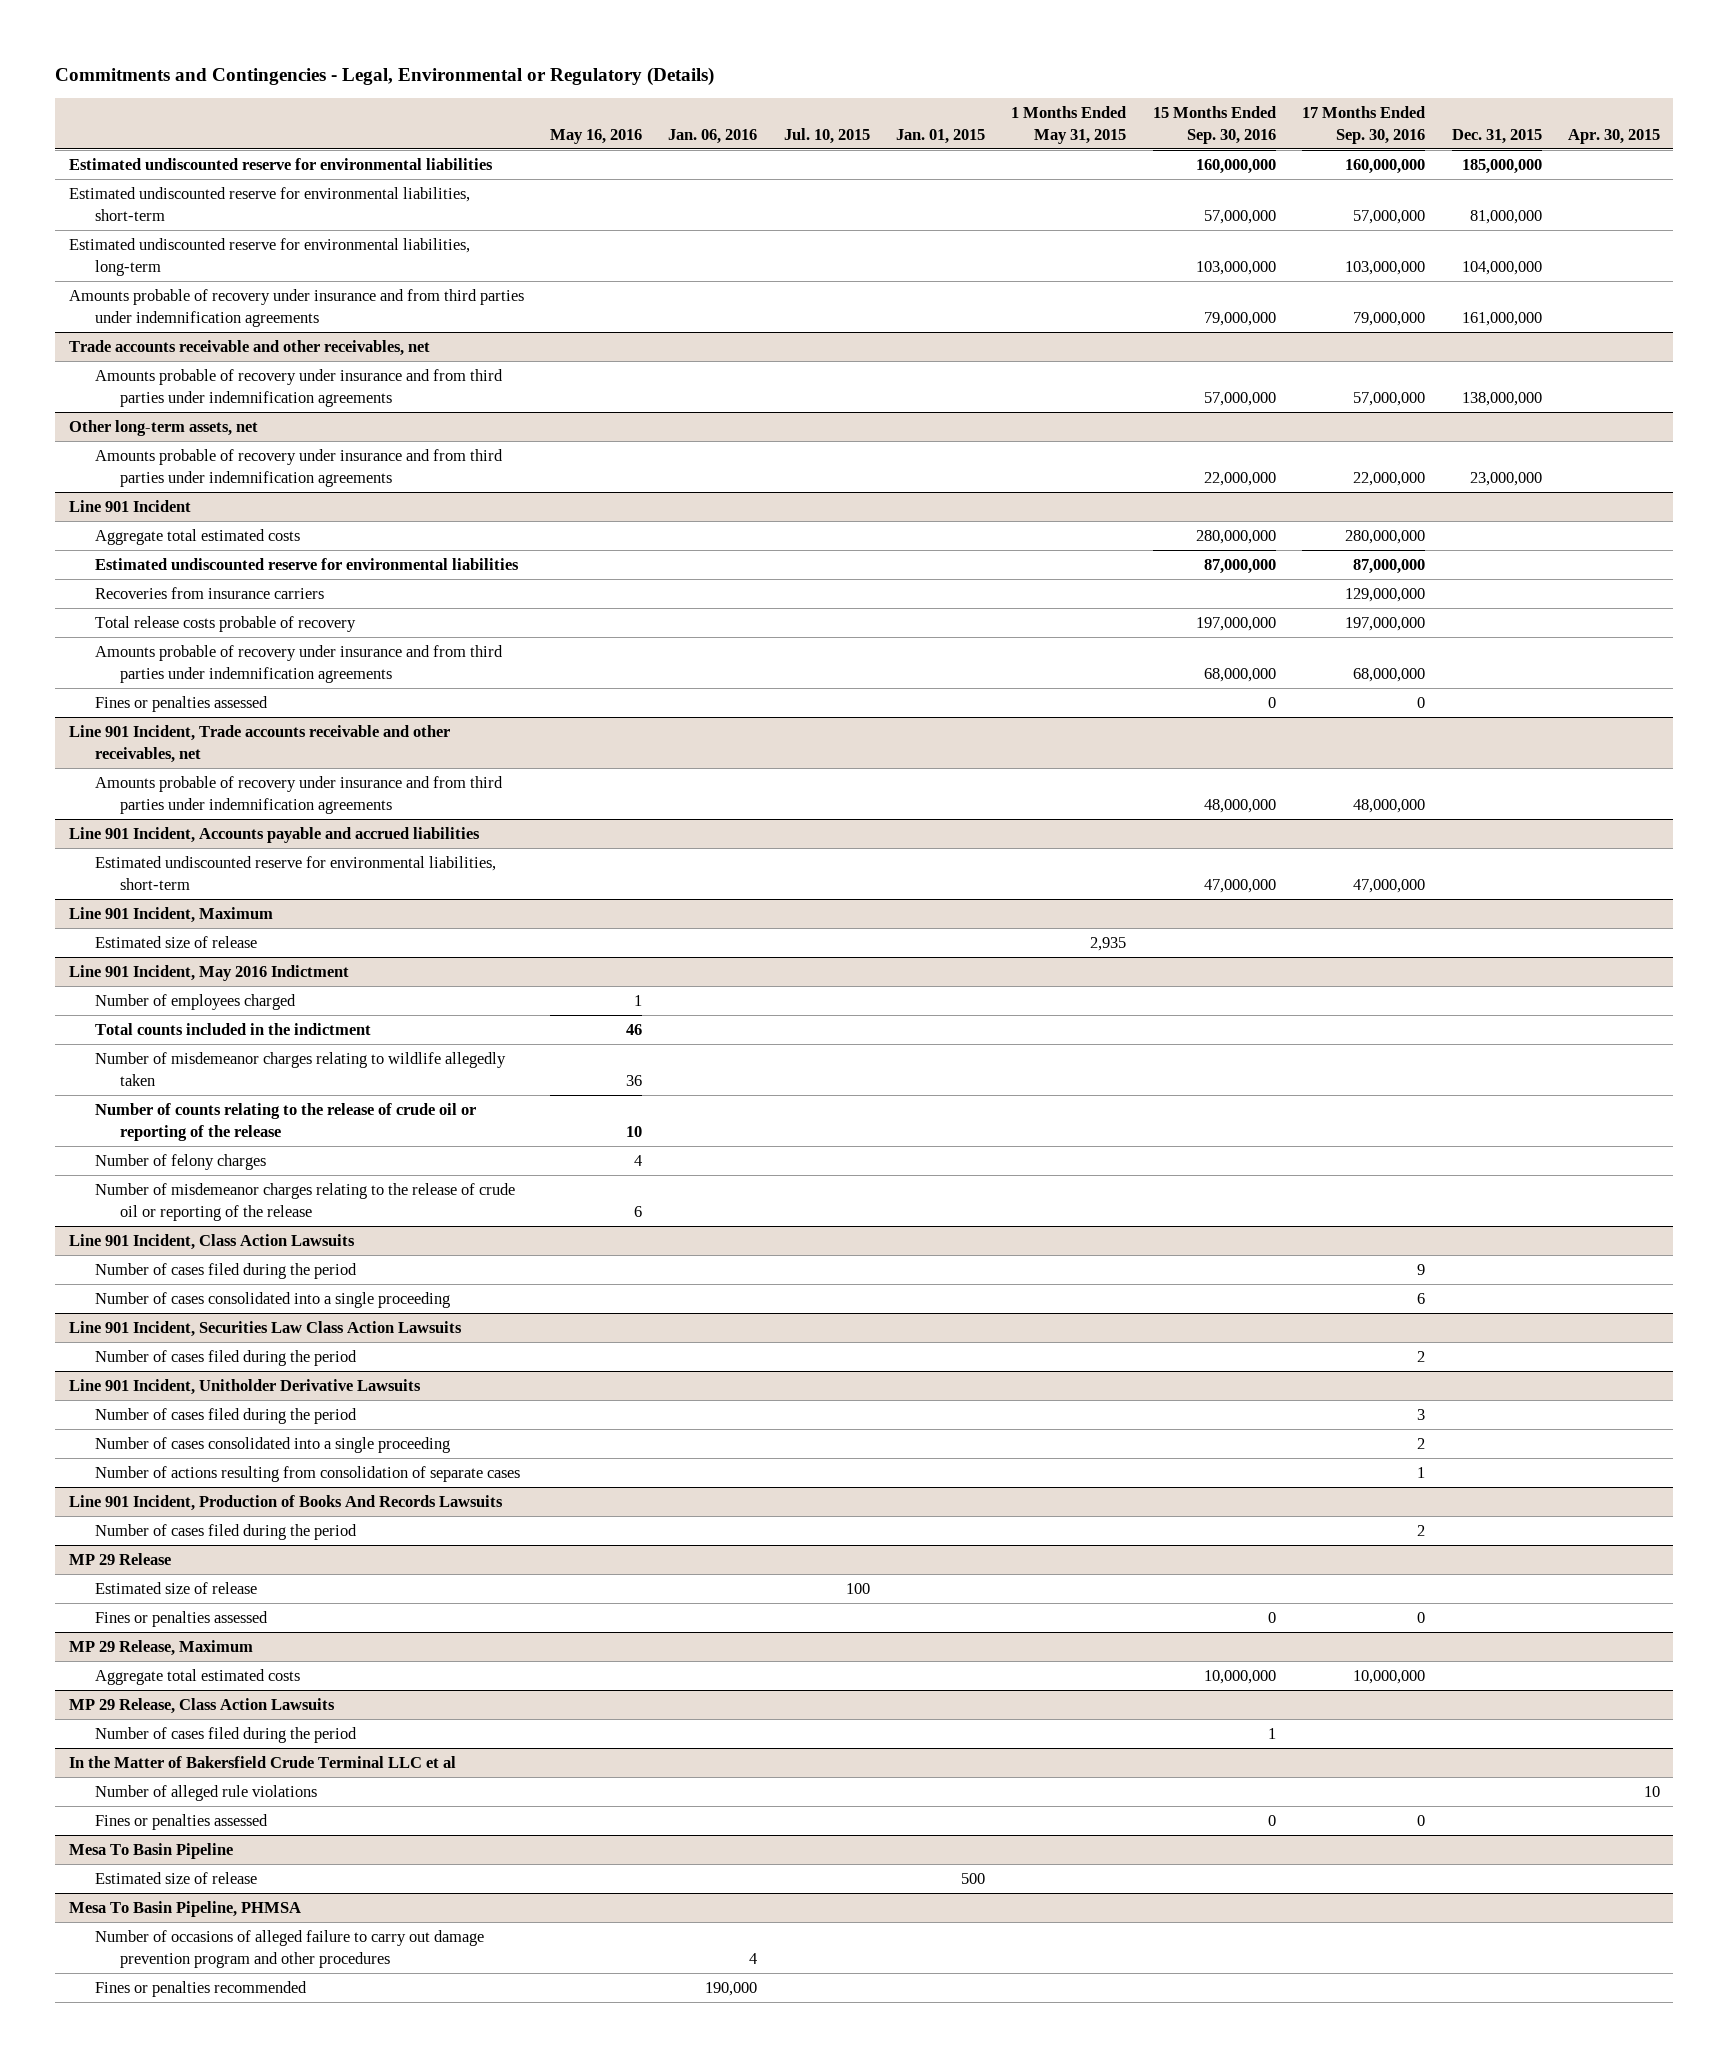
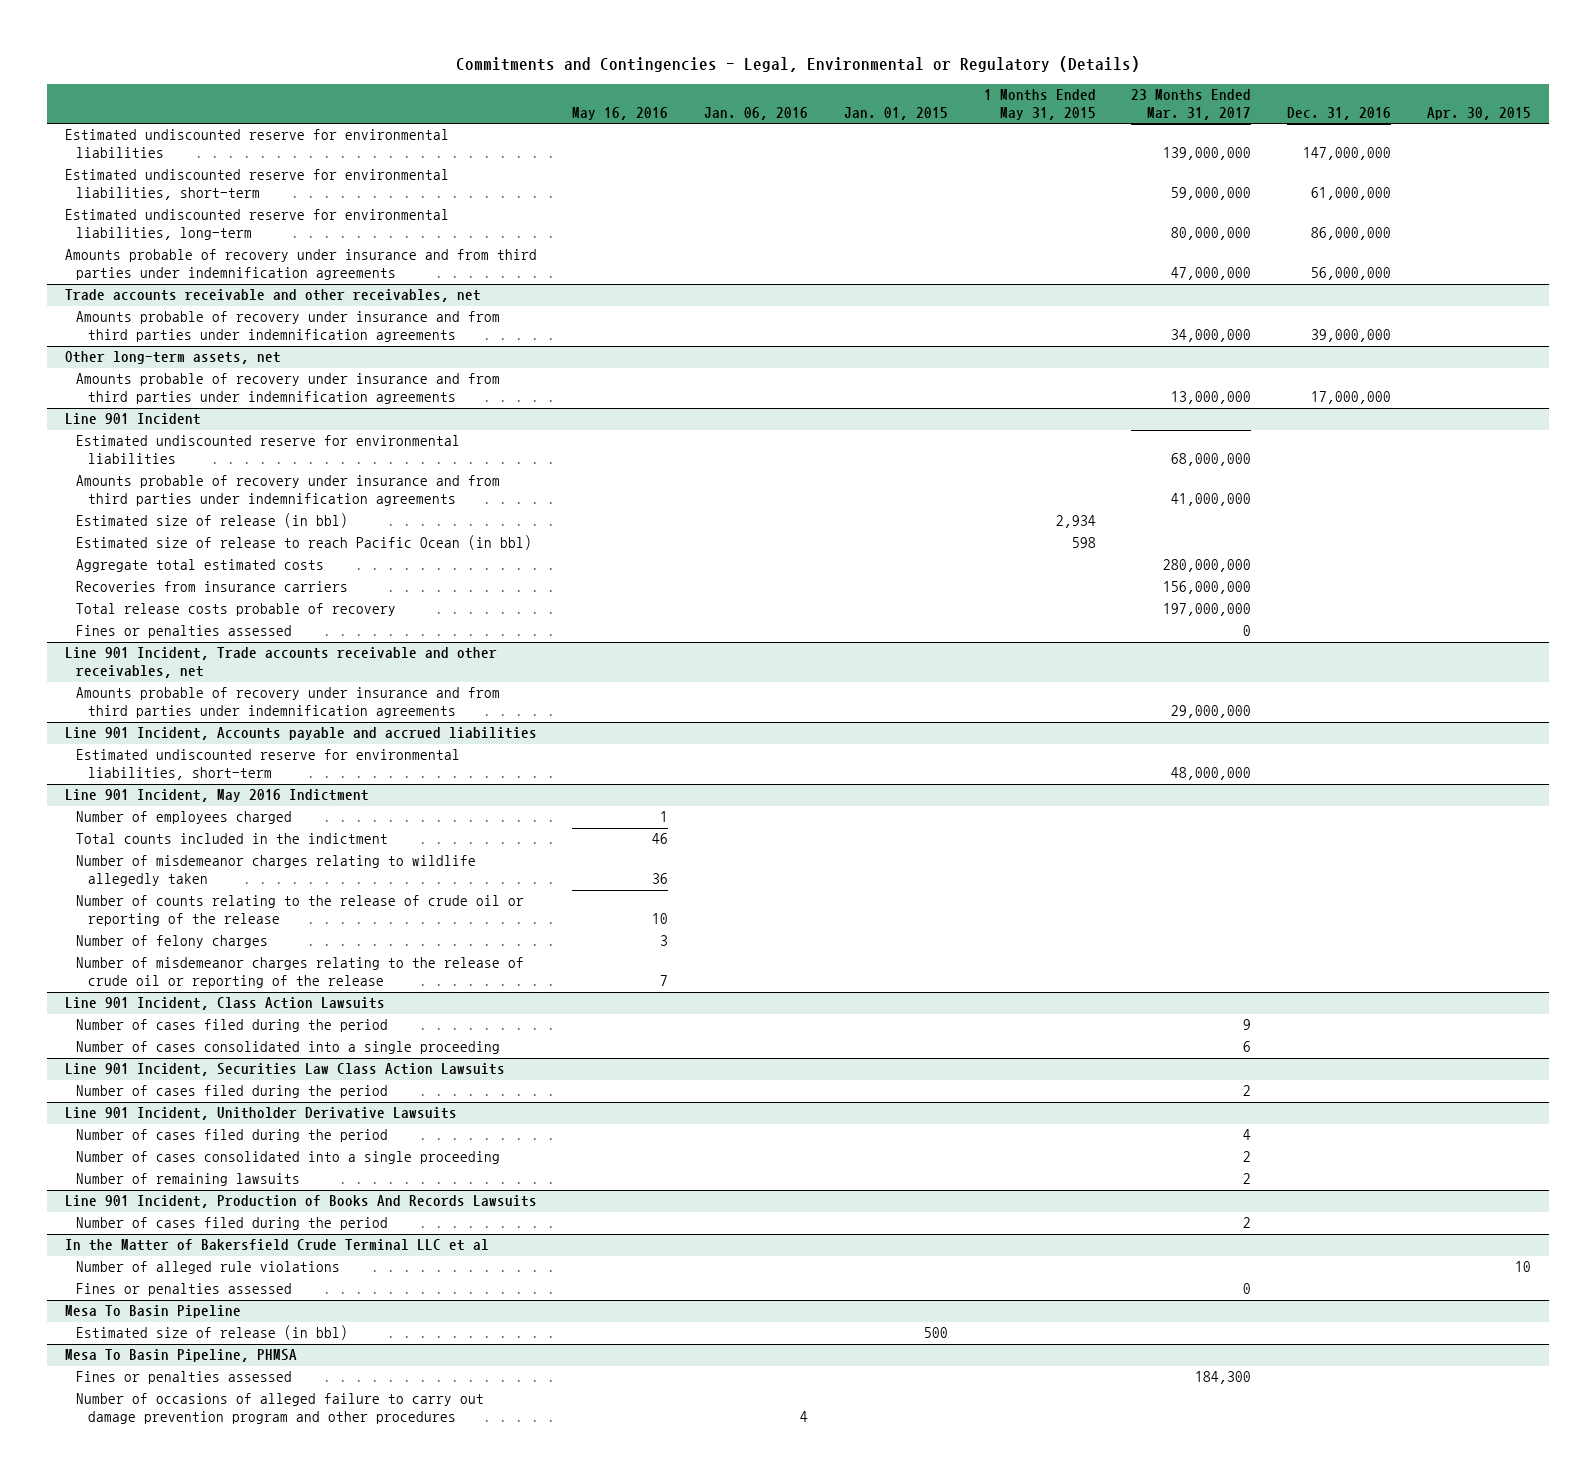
- | May 16, 2016 | Jan. 06, 2016 | Jul. 10, 2015 | Jan. 01, 2015 | 1 Months Ended May 31, 2015 | 15 Months Ended Sep. 30, 2016 | 17 Months Ended Sep. 30, 2016 | Dec. 31, 2015 | Apr. 30, 2015
+ | May 16, 2016 | Jan. 06, 2016 | Jan. 01, 2015 | 1 Months Ended May 31, 2015 | 23 Months Ended Mar. 31, 2017 | Dec. 31, 2016 | Apr. 30, 2015
@ Line 901 Incident
moved up: Amounts probable of recovery under insurance and from third parties under indemnification agreements | | | | | 41,000,000 | |
+ Estimated size of release (in bbl) | | | | 2,934 | | |
+ Estimated size of release to reach Pacific Ocean (in bbl) | | | | 598 | | |
moved down: Aggregate total estimated costs | | | | | 280,000,000 | |
- Line 901 Incident, Maximum
- Estimated size of release | | | | | 2,935 | | | |
@ Line 901 Incident, May 2016 Indictment
- Number of felony charges | 4 | | | | | | | |
- Number of misdemeanor charges relating to the release of crude oil or reporting of the release | 6 | | | | | | | |
+ Number of felony charges | 3 | | | | | |
+ Number of misdemeanor charges relating to the release of crude oil or reporting of the release | 7 | | | | | |
@ Line 901 Incident, Unitholder Derivative Lawsuits
- Number of actions resulting from consolidation of separate cases | | | | | | | 1 | |
+ Number of remaining lawsuits | | | | | 2 | |
- MP 29 Release
- Estimated size of release | | | 100 | | | | | |
- Fines or penalties assessed | | | | | | 0 | 0 | |
- MP 29 Release, Maximum
- Aggregate total estimated costs | | | | | | 10,000,000 | 10,000,000 | |
- MP 29 Release, Class Action Lawsuits
- Number of cases filed during the period | | | | | | 1 | | |
@ Mesa To Basin Pipeline
- Estimated size of release | | | | 500 | | | | |
+ Estimated size of release (in bbl) | | | 500 | | | |
@ Mesa To Basin Pipeline, PHMSA
+ Fines or penalties assessed | | | | | 184,300 | |
- Fines or penalties recommended | | 190,000 | | | | | | |

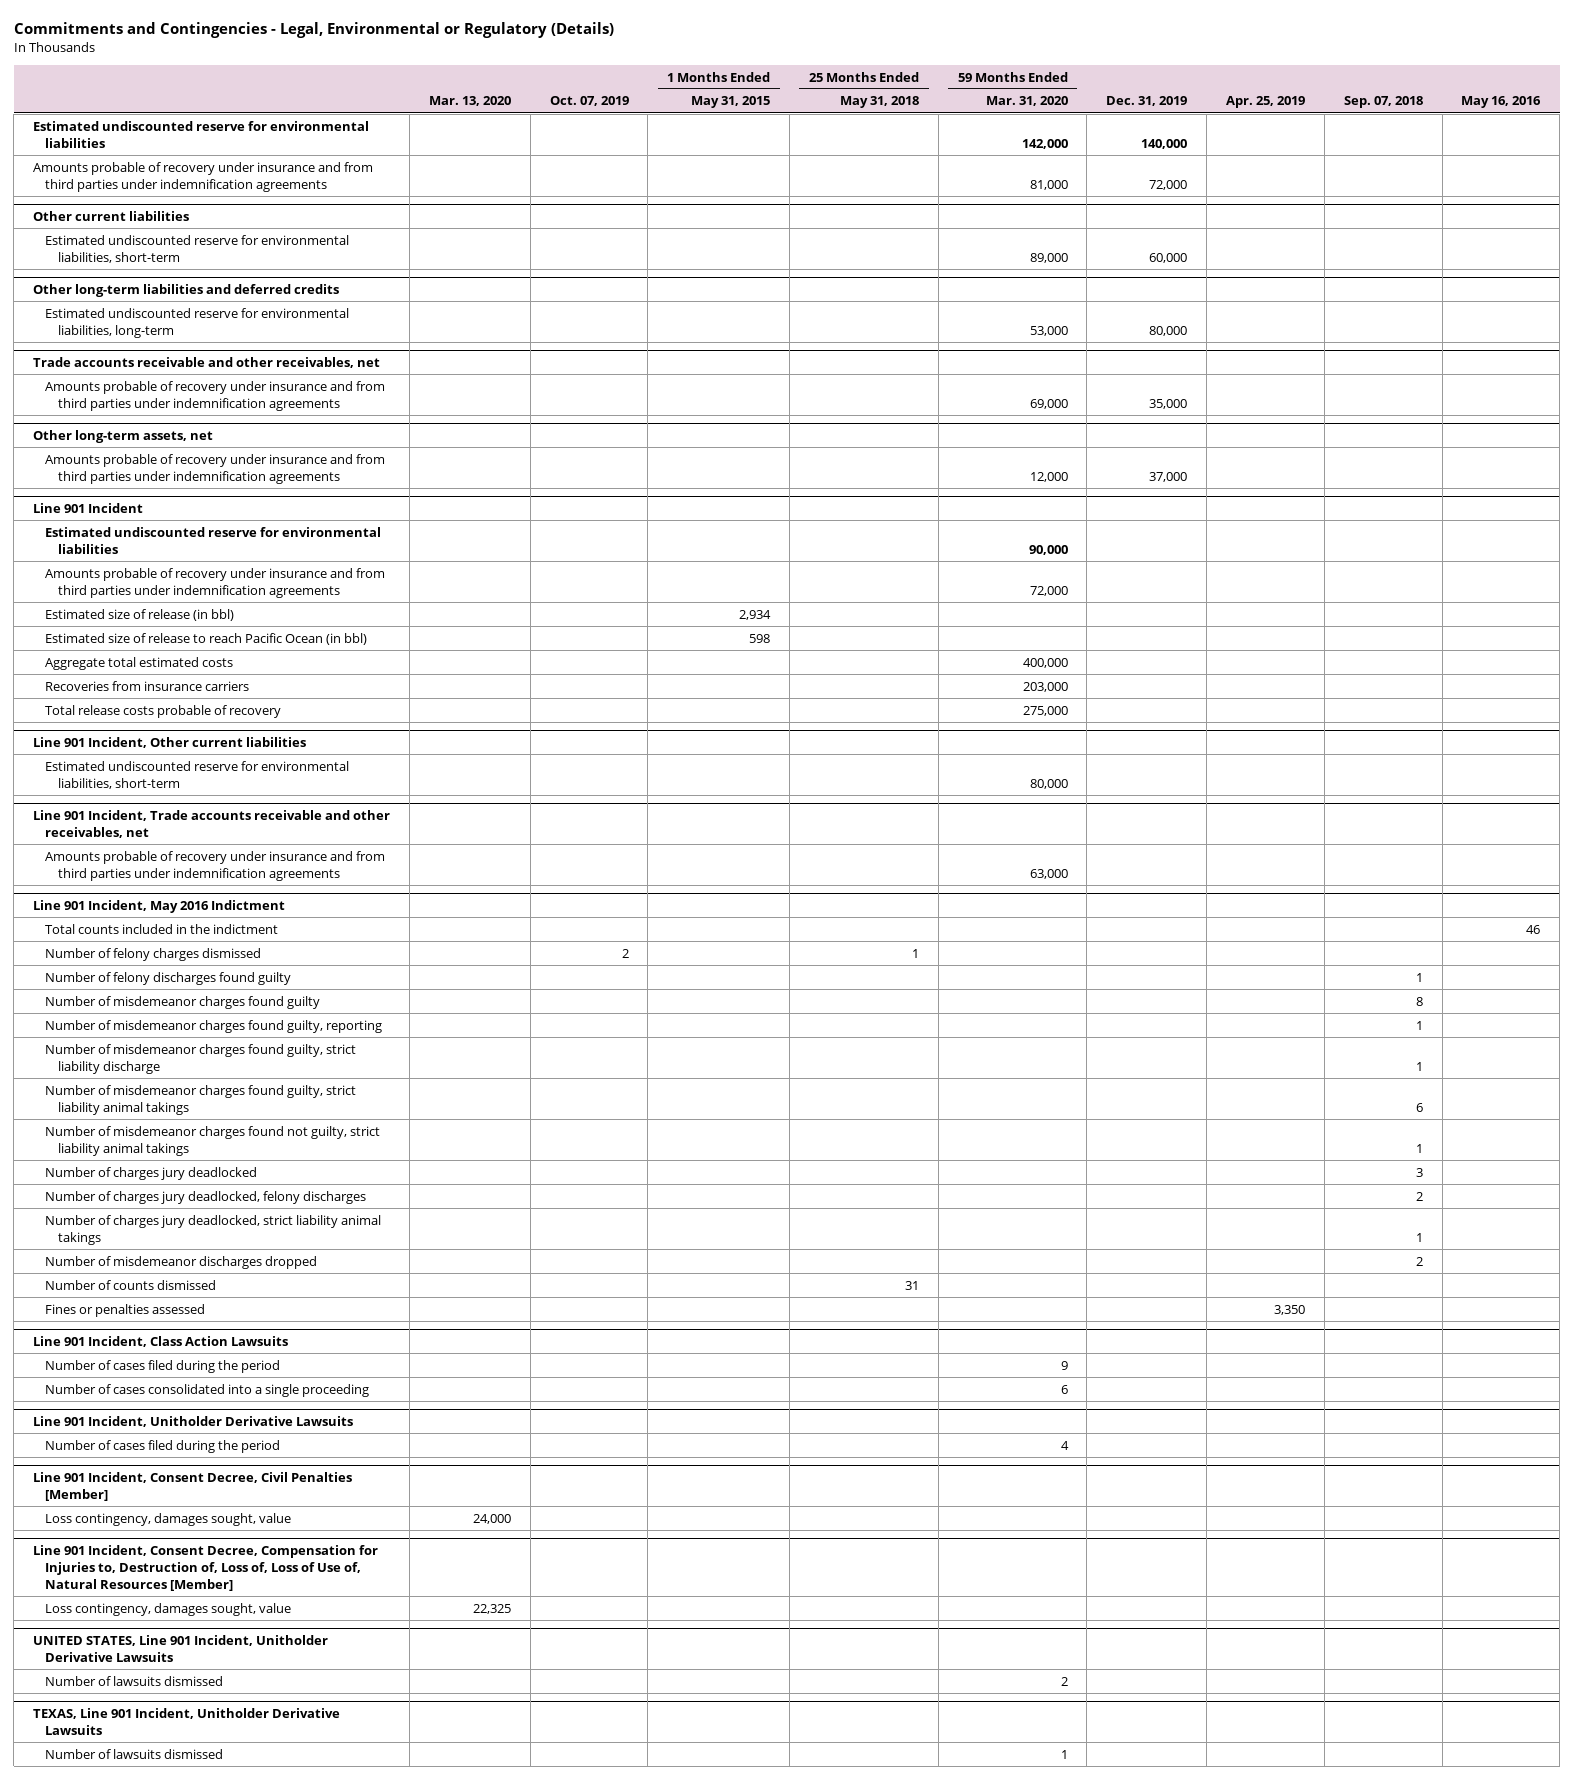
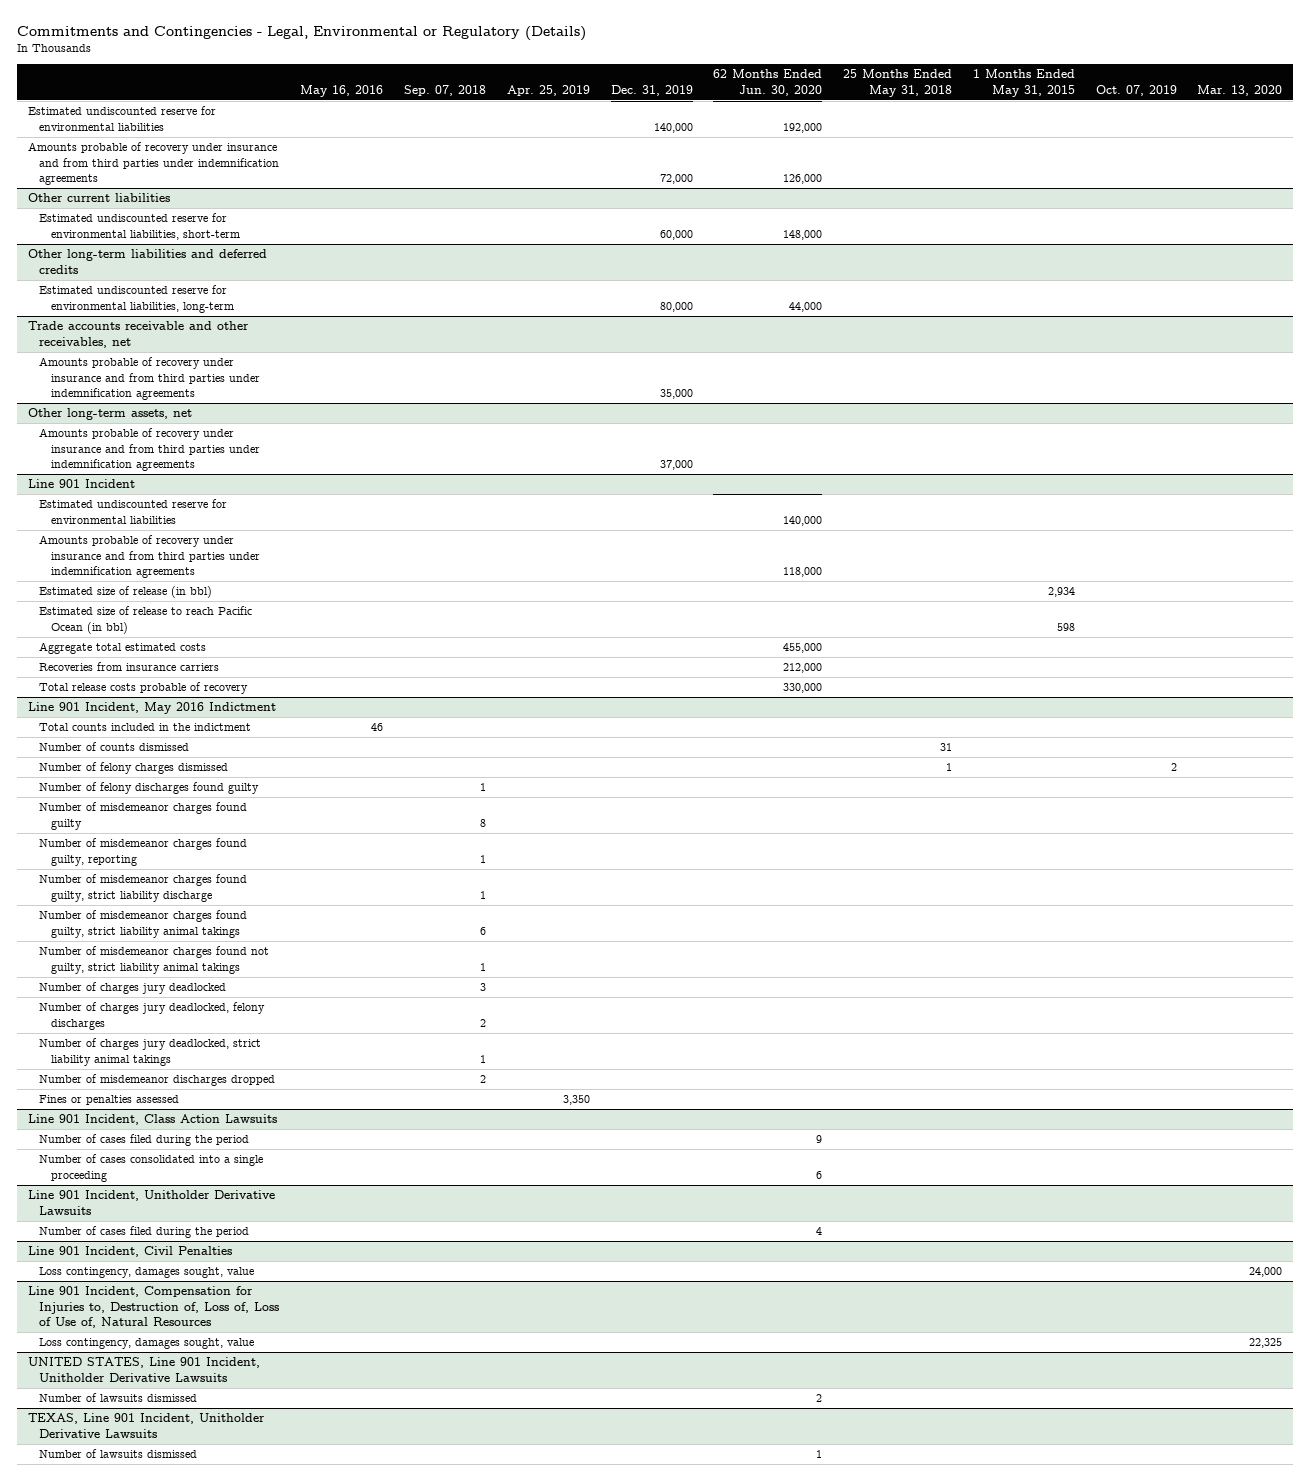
- | Mar. 13, 2020 | Oct. 07, 2019 | 1 Months Ended May 31, 2015 | 25 Months Ended May 31, 2018 | 59 Months Ended Mar. 31, 2020 | Dec. 31, 2019 | Apr. 25, 2019 | Sep. 07, 2018 | May 16, 2016
+ | May 16, 2016 | Sep. 07, 2018 | Apr. 25, 2019 | Dec. 31, 2019 | 62 Months Ended Jun. 30, 2020 | 25 Months Ended May 31, 2018 | 1 Months Ended May 31, 2015 | Oct. 07, 2019 | Mar. 13, 2020
- Line 901 Incident, Other current liabilities
- Estimated undiscounted reserve for environmental liabilities, short-term | | | | | 80,000 | | | |
- Line 901 Incident, Trade accounts receivable and other receivables, net
- Amounts probable of recovery under insurance and from third parties under indemnification agreements | | | | | 63,000 | | | |
@ Line 901 Incident, May 2016 Indictment
moved up: Number of counts dismissed | | | | | | 31 | | |
- Line 901 Incident, Consent Decree, Civil Penalties [Member]
+ Line 901 Incident, Civil Penalties
- Line 901 Incident, Consent Decree, Compensation for Injuries to, Destruction of, Loss of, Loss of Use of, Natural Resources [Member]
+ Line 901 Incident, Compensation for Injuries to, Destruction of, Loss of, Loss of Use of, Natural Resources

